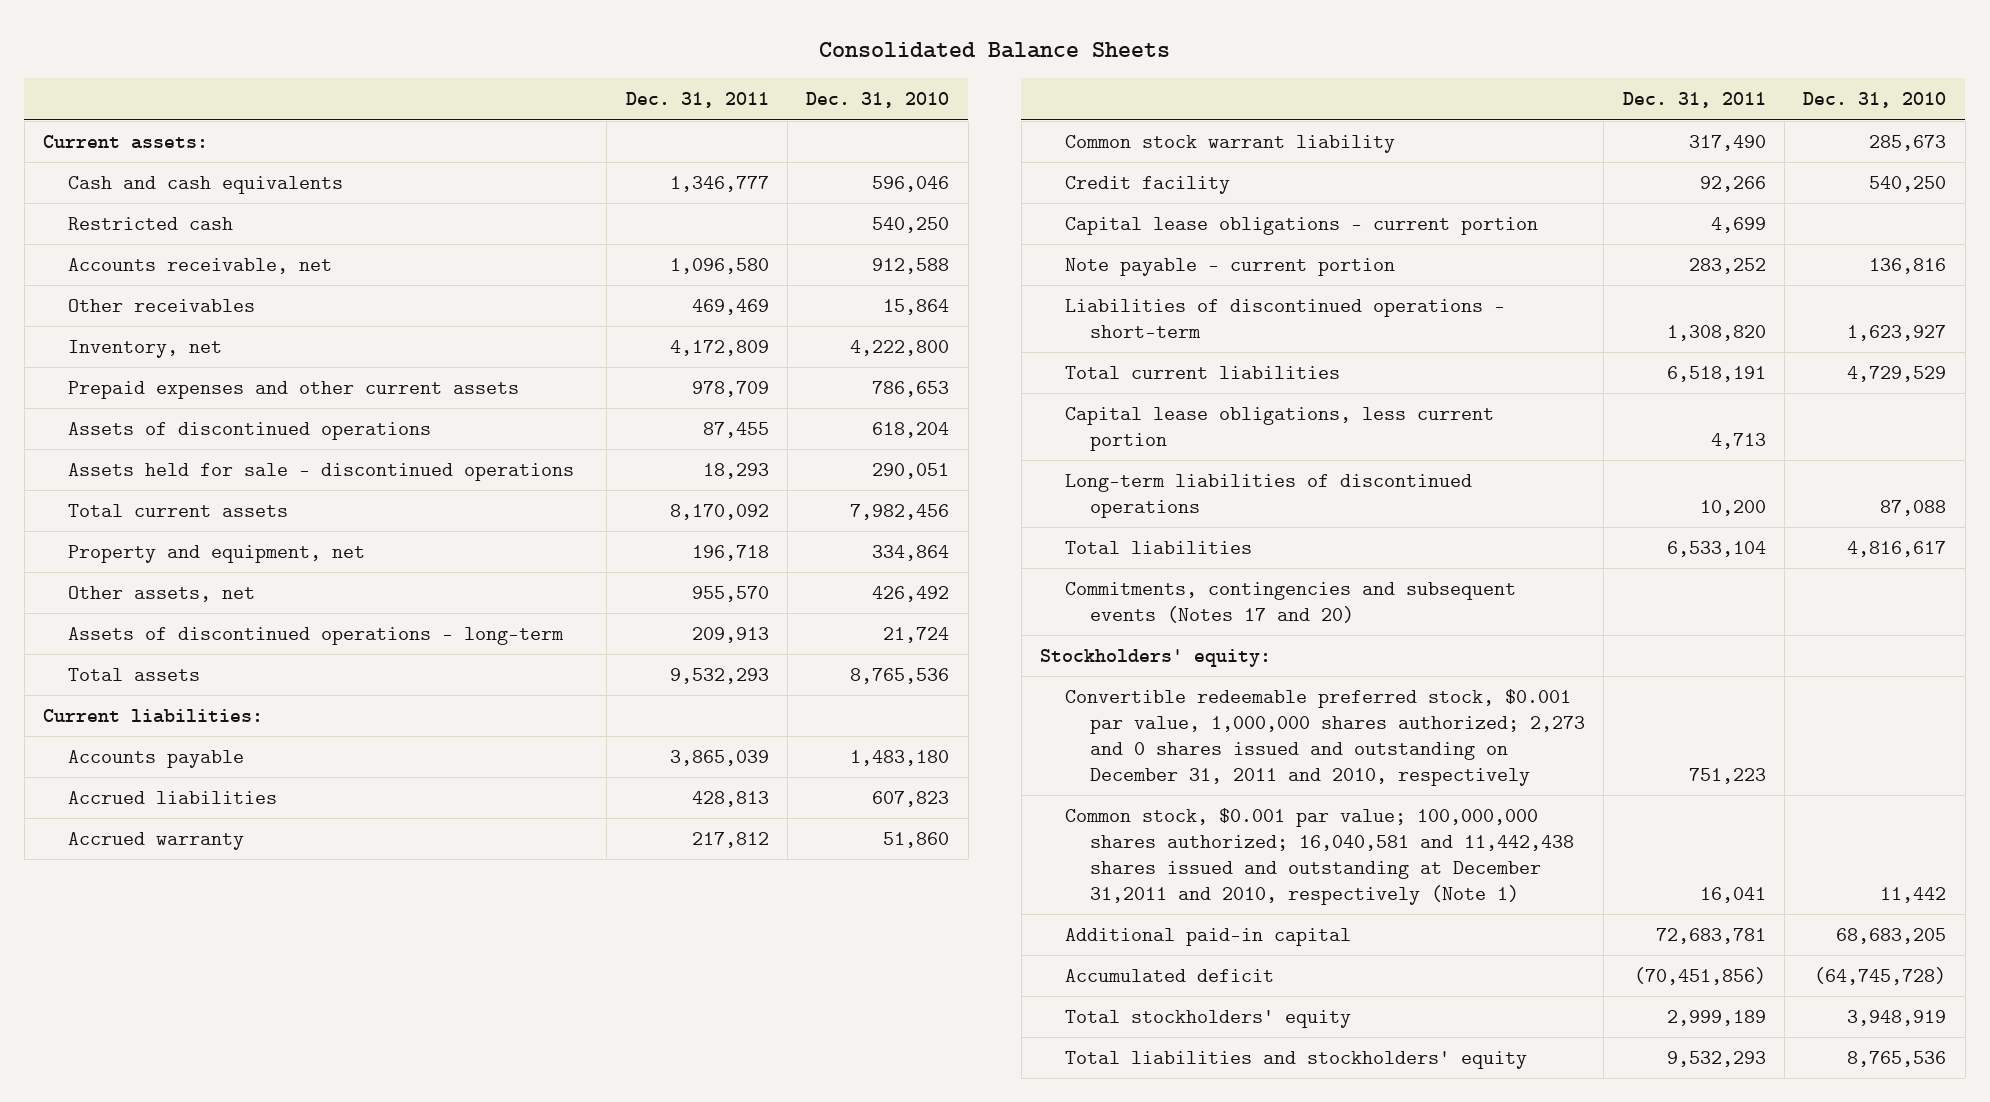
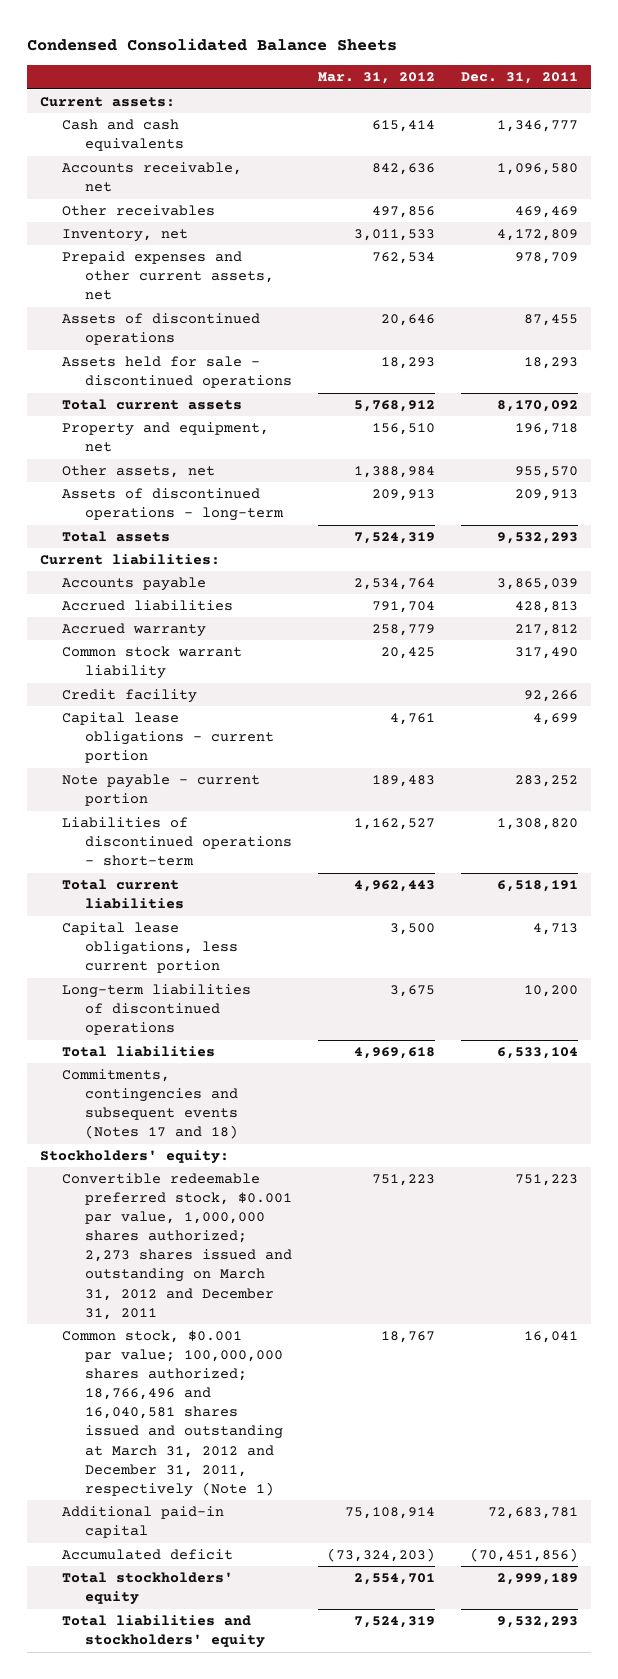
- Consolidated Balance Sheets
+ Condensed Consolidated Balance Sheets
- | Dec. 31, 2011 | Dec. 31, 2010
+ | Mar. 31, 2012 | Dec. 31, 2011
- Restricted cash | | 540,250
- Prepaid expenses and other current assets | 978,709 | 786,653
+ Prepaid expenses and other current assets, net | 762,534 | 978,709
- Commitments, contingencies and subsequent events (Notes 17 and 20)
+ Commitments, contingencies and subsequent events (Notes 17 and 18)
- Convertible redeemable preferred stock, $0.001 par value, 1,000,000 shares authorized; 2,273 and 0 shares issued and outstanding on December 31, 2011 and 2010, respectively | 751,223 |
- Common stock, $0.001 par value; 100,000,000 shares authorized; 16,040,581 and 11,442,438 shares issued and outstanding at December 31,2011 and 2010, respectively (Note 1) | 16,041 | 11,442
+ Convertible redeemable preferred stock, $0.001 par value, 1,000,000 shares authorized; 2,273 shares issued and outstanding on March 31, 2012 and December 31, 2011 | 751,223 | 751,223
+ Common stock, $0.001 par value; 100,000,000 shares authorized; 18,766,496 and 16,040,581 shares issued and outstanding at March 31, 2012 and December 31, 2011, respectively (Note 1) | 18,767 | 16,041

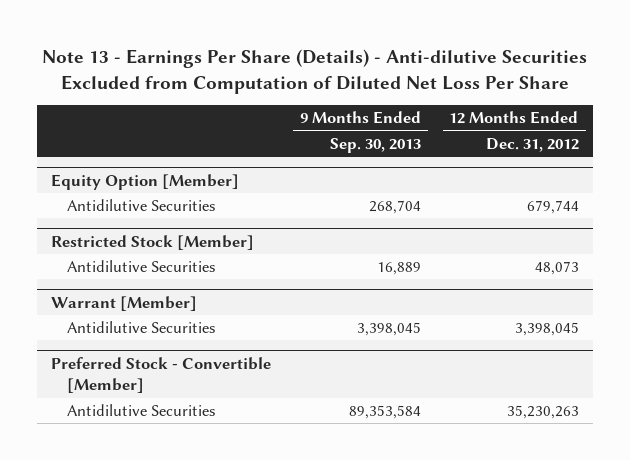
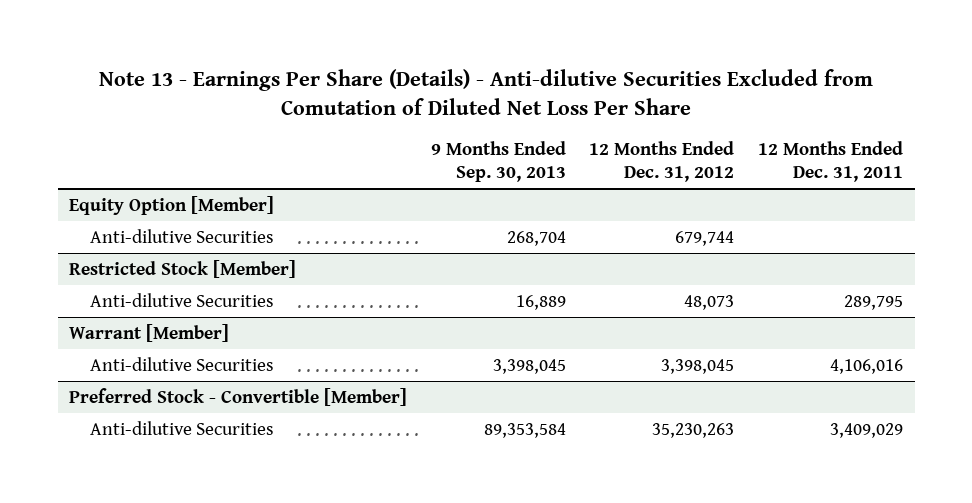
- Note 13 - Earnings Per Share (Details) - Anti-dilutive Securities Excluded from Computation of Diluted Net Loss Per Share
+ Note 13 - Earnings Per Share (Details) - Anti-dilutive Securities Excluded from Comutation of Diluted Net Loss Per Share
- | 9 Months Ended Sep. 30, 2013 | 12 Months Ended Dec. 31, 2012
+ | 9 Months Ended Sep. 30, 2013 | 12 Months Ended Dec. 31, 2012 | 12 Months Ended Dec. 31, 2011
@ Equity Option [Member]
- Antidilutive Securities | 268,704 | 679,744
+ Anti-dilutive Securities | 268,704 | 679,744 |
@ Restricted Stock [Member]
- Antidilutive Securities | 16,889 | 48,073
+ Anti-dilutive Securities | 16,889 | 48,073 | 289,795
@ Warrant [Member]
- Antidilutive Securities | 3,398,045 | 3,398,045
+ Anti-dilutive Securities | 3,398,045 | 3,398,045 | 4,106,016
@ Preferred Stock - Convertible [Member]
- Antidilutive Securities | 89,353,584 | 35,230,263
+ Anti-dilutive Securities | 89,353,584 | 35,230,263 | 3,409,029

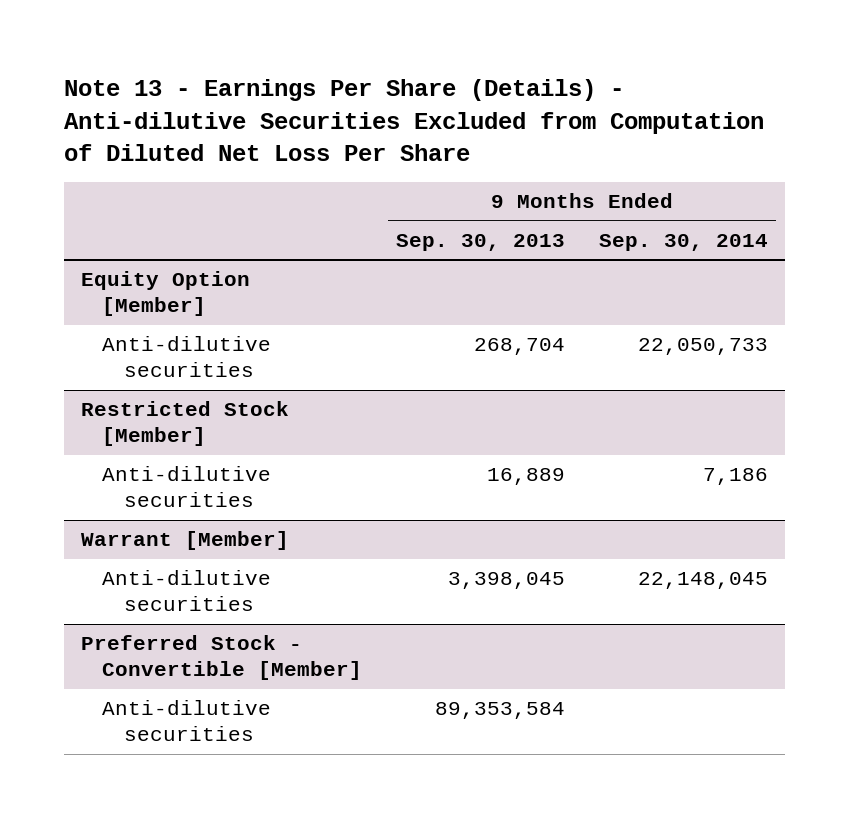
- Note 13 - Earnings Per Share (Details) - Anti-dilutive Securities Excluded from Comutation of Diluted Net Loss Per Share
+ Note 13 - Earnings Per Share (Details) - Anti-dilutive Securities Excluded from Computation of Diluted Net Loss Per Share
- | 9 Months Ended Sep. 30, 2013 | 12 Months Ended Dec. 31, 2012 | 12 Months Ended Dec. 31, 2011
+ | 9 Months Ended Sep. 30, 2013 | 9 Months Ended Sep. 30, 2014
@ Equity Option [Member]
- Anti-dilutive Securities | 268,704 | 679,744 |
+ Anti-dilutive securities | 268,704 | 22,050,733
@ Restricted Stock [Member]
- Anti-dilutive Securities | 16,889 | 48,073 | 289,795
+ Anti-dilutive securities | 16,889 | 7,186
@ Warrant [Member]
- Anti-dilutive Securities | 3,398,045 | 3,398,045 | 4,106,016
+ Anti-dilutive securities | 3,398,045 | 22,148,045
@ Preferred Stock - Convertible [Member]
- Anti-dilutive Securities | 89,353,584 | 35,230,263 | 3,409,029
+ Anti-dilutive securities | 89,353,584 |

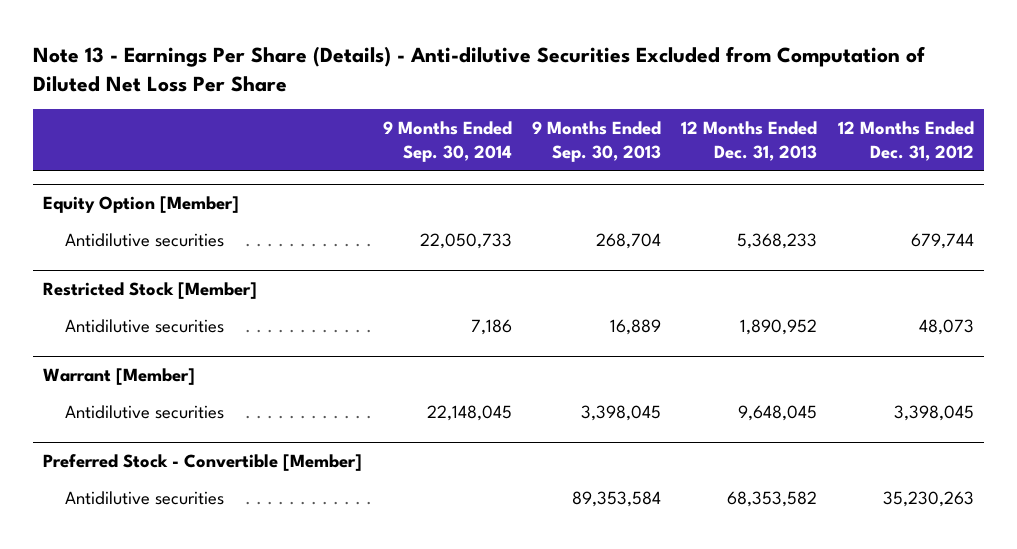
- | 9 Months Ended Sep. 30, 2013 | 9 Months Ended Sep. 30, 2014
+ | 9 Months Ended Sep. 30, 2014 | 9 Months Ended Sep. 30, 2013 | 12 Months Ended Dec. 31, 2013 | 12 Months Ended Dec. 31, 2012
@ Equity Option [Member]
- Anti-dilutive securities | 268,704 | 22,050,733
+ Antidilutive securities | 22,050,733 | 268,704 | 5,368,233 | 679,744
@ Restricted Stock [Member]
- Anti-dilutive securities | 16,889 | 7,186
+ Antidilutive securities | 7,186 | 16,889 | 1,890,952 | 48,073
@ Warrant [Member]
- Anti-dilutive securities | 3,398,045 | 22,148,045
+ Antidilutive securities | 22,148,045 | 3,398,045 | 9,648,045 | 3,398,045
@ Preferred Stock - Convertible [Member]
- Anti-dilutive securities | 89,353,584 |
+ Antidilutive securities | | 89,353,584 | 68,353,582 | 35,230,263

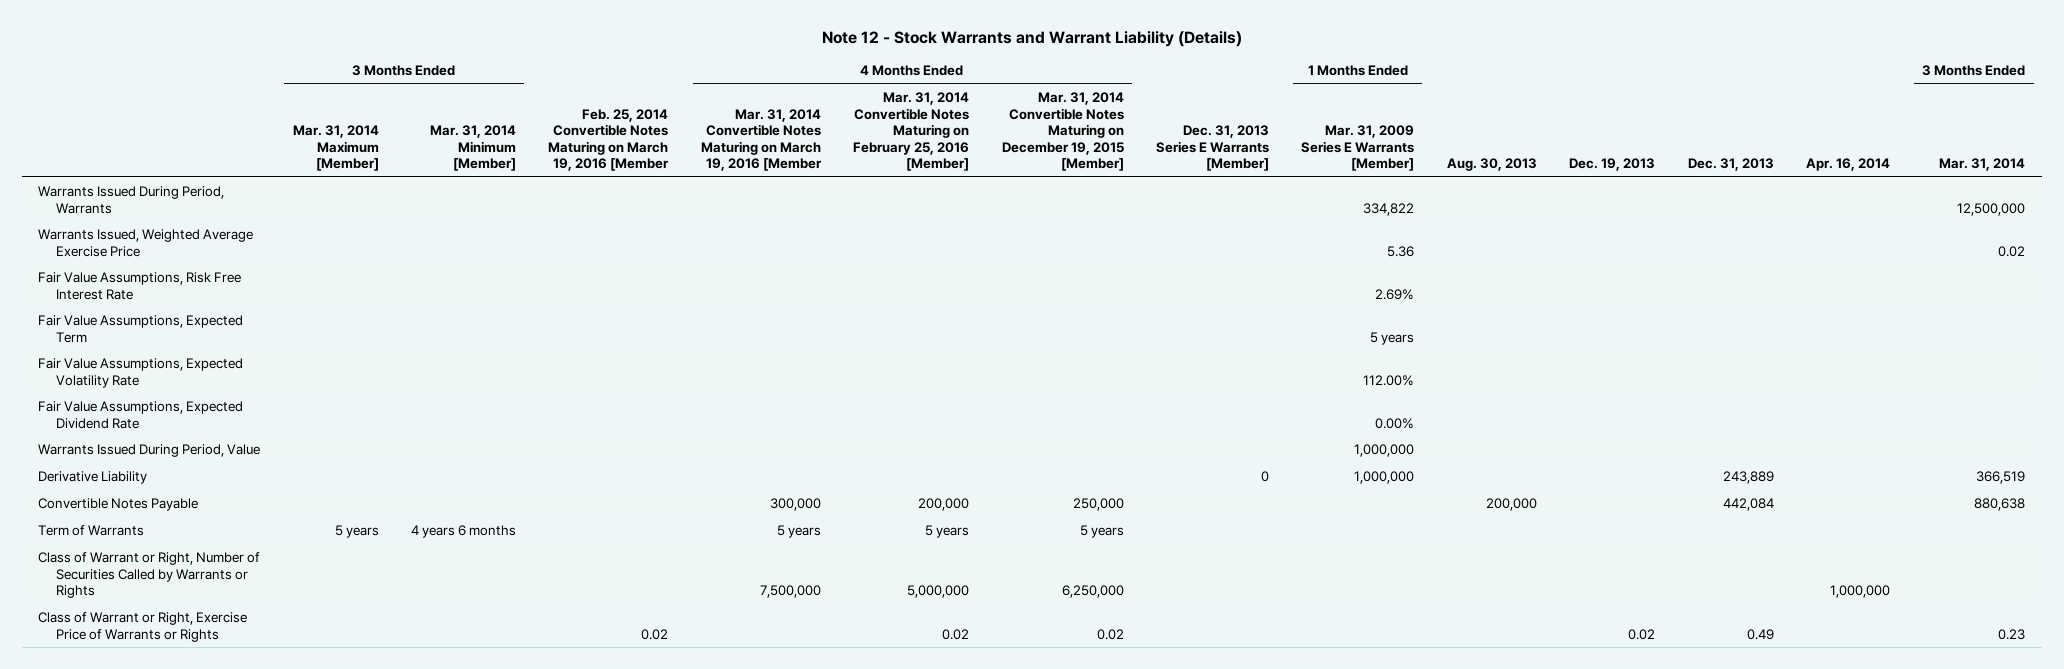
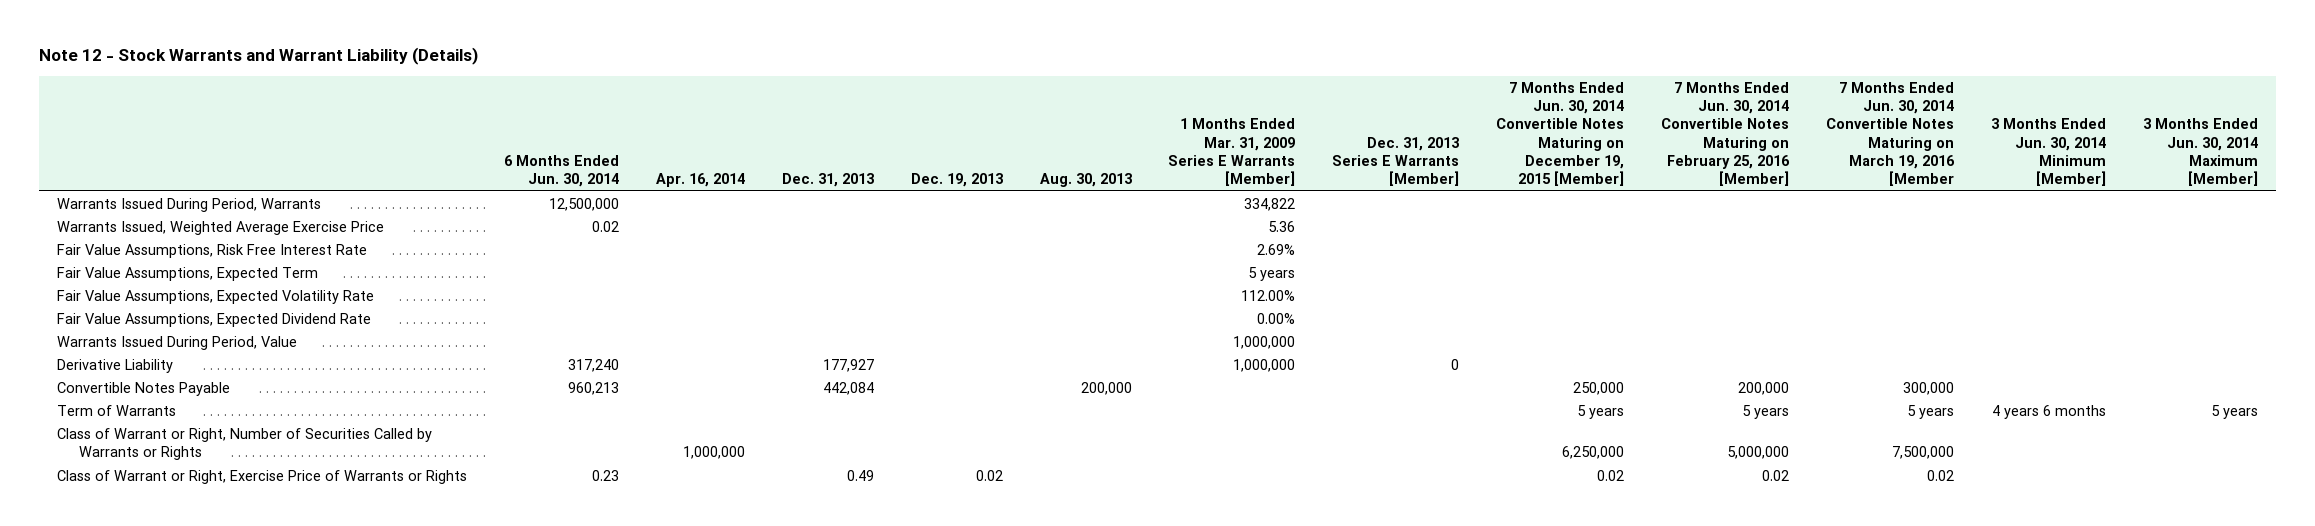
- | 3 Months Ended Mar. 31, 2014 Maximum [Member] | 3 Months Ended Mar. 31, 2014 Minimum [Member] | Feb. 25, 2014 Convertible Notes Maturing on March 19, 2016 [Member | 4 Months Ended Mar. 31, 2014 Convertible Notes Maturing on March 19, 2016 [Member | 4 Months Ended Mar. 31, 2014 Convertible Notes Maturing on February 25, 2016 [Member] | 4 Months Ended Mar. 31, 2014 Convertible Notes Maturing on December 19, 2015 [Member] | Dec. 31, 2013 Series E Warrants [Member] | 1 Months Ended Mar. 31, 2009 Series E Warrants [Member] | Aug. 30, 2013 | Dec. 19, 2013 | Dec. 31, 2013 | Apr. 16, 2014 | 3 Months Ended Mar. 31, 2014
+ | 6 Months Ended Jun. 30, 2014 | Apr. 16, 2014 | Dec. 31, 2013 | Dec. 19, 2013 | Aug. 30, 2013 | 1 Months Ended Mar. 31, 2009 Series E Warrants [Member] | Dec. 31, 2013 Series E Warrants [Member] | 7 Months Ended Jun. 30, 2014 Convertible Notes Maturing on December 19, 2015 [Member] | 7 Months Ended Jun. 30, 2014 Convertible Notes Maturing on February 25, 2016 [Member] | 7 Months Ended Jun. 30, 2014 Convertible Notes Maturing on March 19, 2016 [Member | 3 Months Ended Jun. 30, 2014 Minimum [Member] | 3 Months Ended Jun. 30, 2014 Maximum [Member]
- Derivative Liability | | | | | | | 0 | 1,000,000 | | | 243,889 | | 366,519
+ Derivative Liability | 317,240 | | 177,927 | | | 1,000,000 | 0 | | | | |

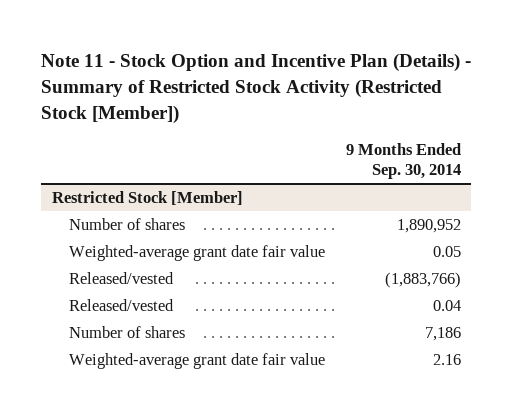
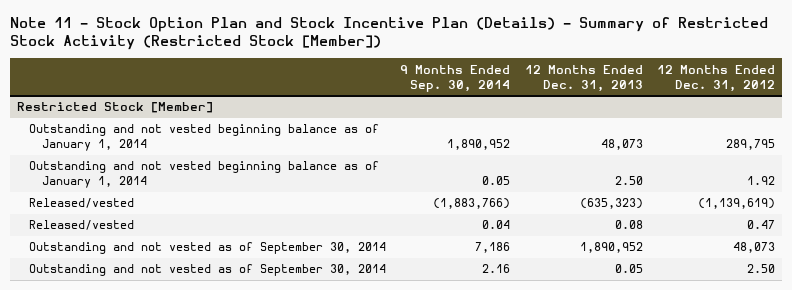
- Note 11 - Stock Option and Incentive Plan (Details) - Summary of Restricted Stock Activity (Restricted Stock [Member])
+ Note 11 - Stock Option Plan and Stock Incentive Plan (Details) - Summary of Restricted Stock Activity (Restricted Stock [Member])
- | 9 Months Ended Sep. 30, 2014
+ | 9 Months Ended Sep. 30, 2014 | 12 Months Ended Dec. 31, 2013 | 12 Months Ended Dec. 31, 2012
@ Restricted Stock [Member]
- Number of shares | 1,890,952
- Weighted-average grant date fair value | 0.05
+ Outstanding and not vested beginning balance as of January 1, 2014 | 1,890,952 | 48,073 | 289,795
+ Outstanding and not vested beginning balance as of January 1, 2014 | 0.05 | 2.50 | 1.92
- Number of shares | 7,186
- Weighted-average grant date fair value | 2.16
+ Outstanding and not vested as of September 30, 2014 | 7,186 | 1,890,952 | 48,073
+ Outstanding and not vested as of September 30, 2014 | 2.16 | 0.05 | 2.50

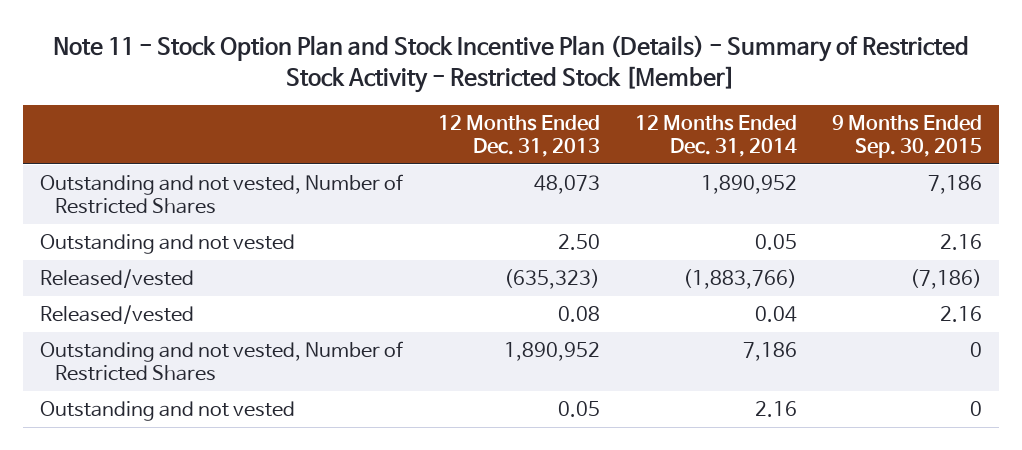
- Note 11 - Stock Option Plan and Stock Incentive Plan (Details) - Summary of Restricted Stock Activity (Restricted Stock [Member])
+ Note 11 - Stock Option Plan and Stock Incentive Plan (Details) - Summary of Restricted Stock Activity - Restricted Stock [Member]
- | 9 Months Ended Sep. 30, 2014 | 12 Months Ended Dec. 31, 2013 | 12 Months Ended Dec. 31, 2012
+ | 12 Months Ended Dec. 31, 2013 | 12 Months Ended Dec. 31, 2014 | 9 Months Ended Sep. 30, 2015
- Restricted Stock [Member]
- Outstanding and not vested beginning balance as of January 1, 2014 | 1,890,952 | 48,073 | 289,795
- Outstanding and not vested beginning balance as of January 1, 2014 | 0.05 | 2.50 | 1.92
+ Outstanding and not vested, Number of Restricted Shares | 48,073 | 1,890,952 | 7,186
+ Outstanding and not vested | 2.50 | 0.05 | 2.16
- Outstanding and not vested as of September 30, 2014 | 7,186 | 1,890,952 | 48,073
- Outstanding and not vested as of September 30, 2014 | 2.16 | 0.05 | 2.50
+ Outstanding and not vested, Number of Restricted Shares | 1,890,952 | 7,186 | 0
+ Outstanding and not vested | 0.05 | 2.16 | 0

